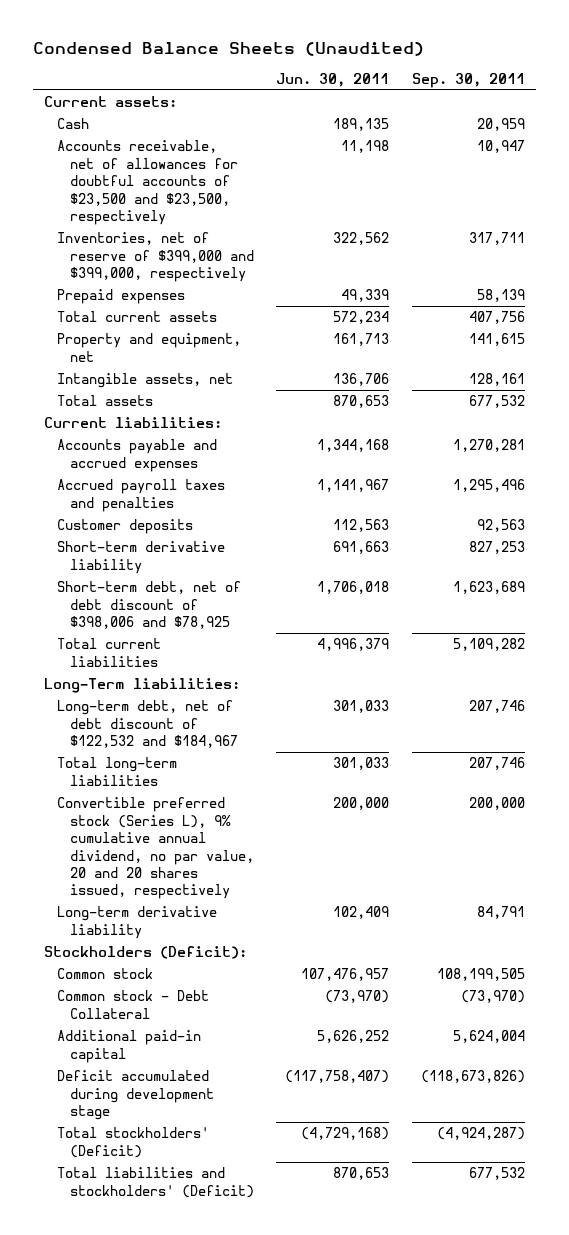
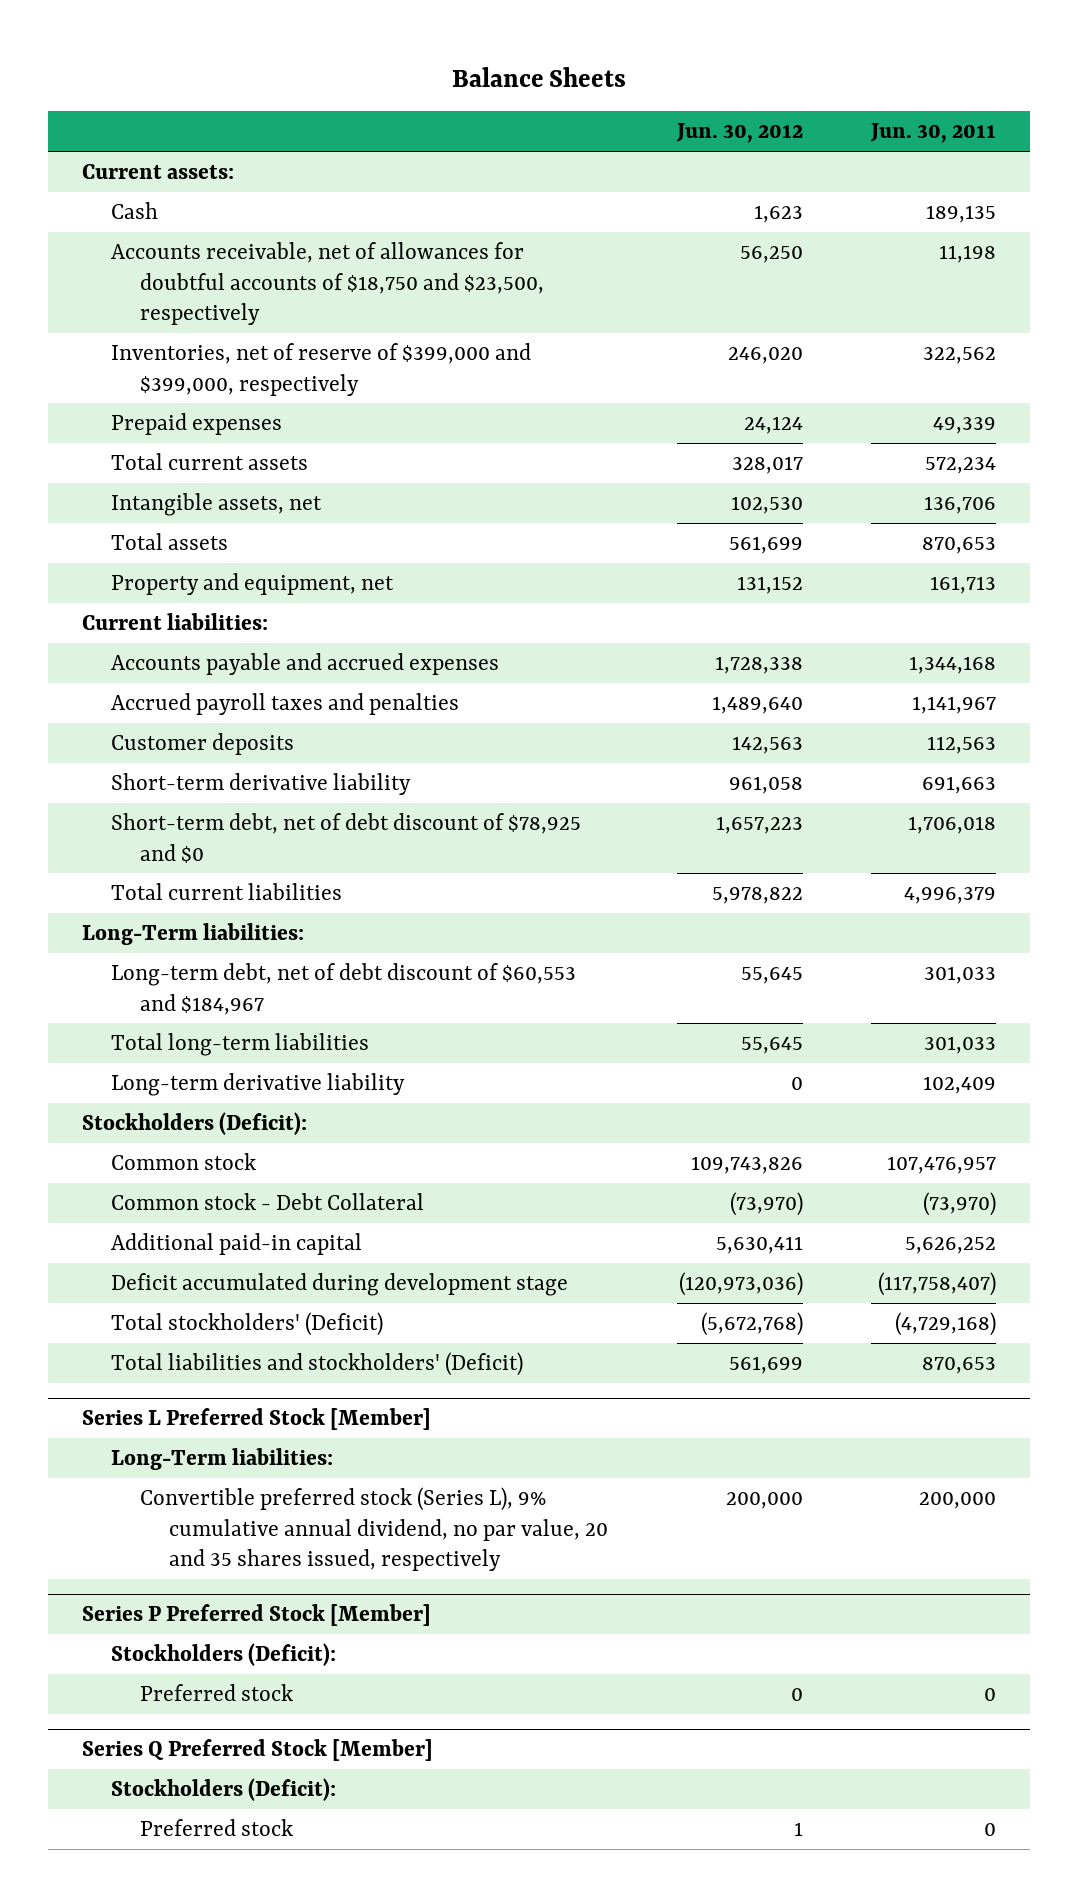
- Condensed Balance Sheets (Unaudited)
+ Balance Sheets
- | Jun. 30, 2011 | Sep. 30, 2011
+ | Jun. 30, 2012 | Jun. 30, 2011
- Accounts receivable, net of allowances for doubtful accounts of $23,500 and $23,500, respectively | 11,198 | 10,947
+ Accounts receivable, net of allowances for doubtful accounts of $18,750 and $23,500, respectively | 56,250 | 11,198
moved down: Property and equipment, net | 131,152 | 161,713
- Short-term debt, net of debt discount of $398,006 and $78,925 | 1,706,018 | 1,623,689
+ Short-term debt, net of debt discount of $78,925 and $0 | 1,657,223 | 1,706,018
- Long-term debt, net of debt discount of $122,532 and $184,967 | 301,033 | 207,746
+ Long-term debt, net of debt discount of $60,553 and $184,967 | 55,645 | 301,033
- Convertible preferred stock (Series L), 9% cumulative annual dividend, no par value, 20 and 20 shares issued, respectively | 200,000 | 200,000
+ Series L Preferred Stock [Member]
+ Long-Term liabilities:
+ Convertible preferred stock (Series L), 9% cumulative annual dividend, no par value, 20 and 35 shares issued, respectively | 200,000 | 200,000
+ Series P Preferred Stock [Member]
+ Stockholders (Deficit):
+ Preferred stock | 0 | 0
+ Series Q Preferred Stock [Member]
+ Stockholders (Deficit):
+ Preferred stock | 1 | 0

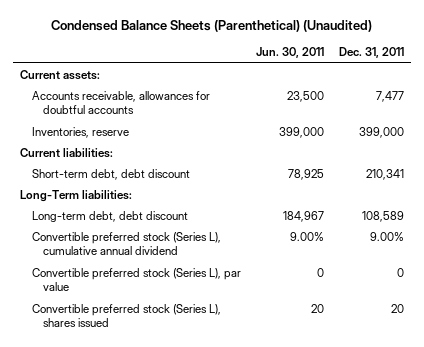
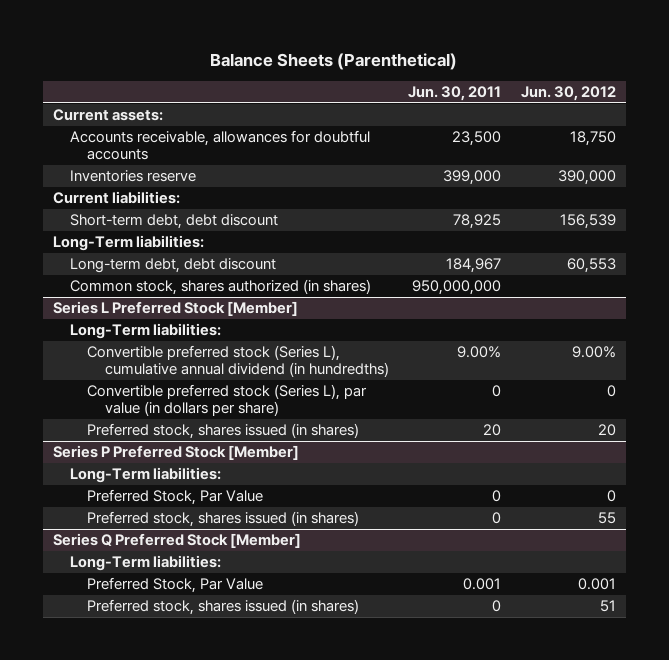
- Condensed Balance Sheets (Parenthetical) (Unaudited)
+ Balance Sheets (Parenthetical)
- | Jun. 30, 2011 | Dec. 31, 2011
+ | Jun. 30, 2011 | Jun. 30, 2012
- Inventories, reserve | 399,000 | 399,000
+ Inventories reserve | 399,000 | 390,000
- Convertible preferred stock (Series L), cumulative annual dividend | 9.00% | 9.00%
- Convertible preferred stock (Series L), par value | 0 | 0
- Convertible preferred stock (Series L), shares issued | 20 | 20
+ Common stock, shares authorized (in shares) | 950,000,000 |
+ Series L Preferred Stock [Member]
+ Long-Term liabilities:
+ Convertible preferred stock (Series L), cumulative annual dividend (in hundredths) | 9.00% | 9.00%
+ Convertible preferred stock (Series L), par value (in dollars per share) | 0 | 0
+ Preferred stock, shares issued (in shares) | 20 | 20
+ Series P Preferred Stock [Member]
+ Long-Term liabilities:
+ Preferred Stock, Par Value | 0 | 0
+ Preferred stock, shares issued (in shares) | 0 | 55
+ Series Q Preferred Stock [Member]
+ Long-Term liabilities:
+ Preferred Stock, Par Value | 0.001 | 0.001
+ Preferred stock, shares issued (in shares) | 0 | 51

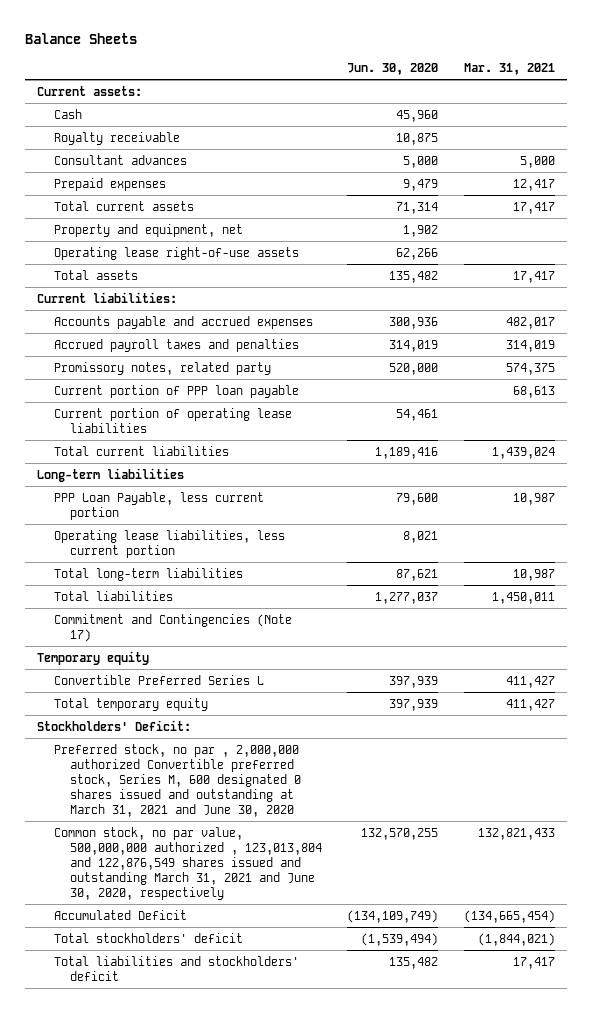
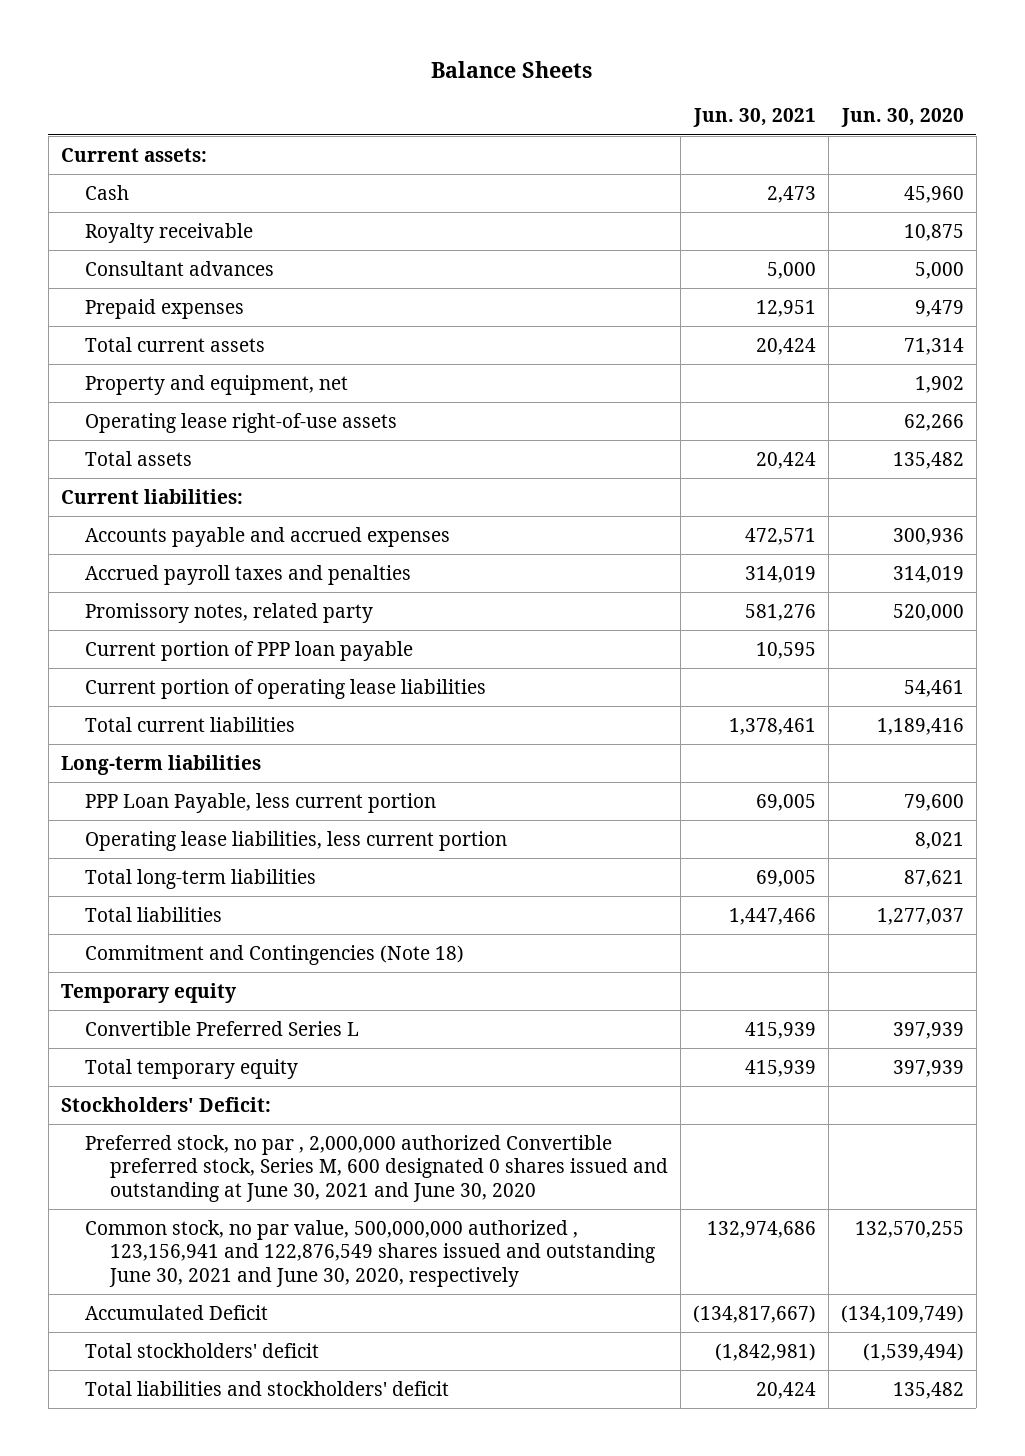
- | Jun. 30, 2020 | Mar. 31, 2021
+ | Jun. 30, 2021 | Jun. 30, 2020
- Commitment and Contingencies (Note 17)
+ Commitment and Contingencies (Note 18)
- Preferred stock, no par , 2,000,000 authorized Convertible preferred stock, Series M, 600 designated 0 shares issued and outstanding at March 31, 2021 and June 30, 2020
- Common stock, no par value, 500,000,000 authorized , 123,013,804 and 122,876,549 shares issued and outstanding March 31, 2021 and June 30, 2020, respectively | 132,570,255 | 132,821,433
+ Preferred stock, no par , 2,000,000 authorized Convertible preferred stock, Series M, 600 designated 0 shares issued and outstanding at June 30, 2021 and June 30, 2020
+ Common stock, no par value, 500,000,000 authorized , 123,156,941 and 122,876,549 shares issued and outstanding June 30, 2021 and June 30, 2020, respectively | 132,974,686 | 132,570,255

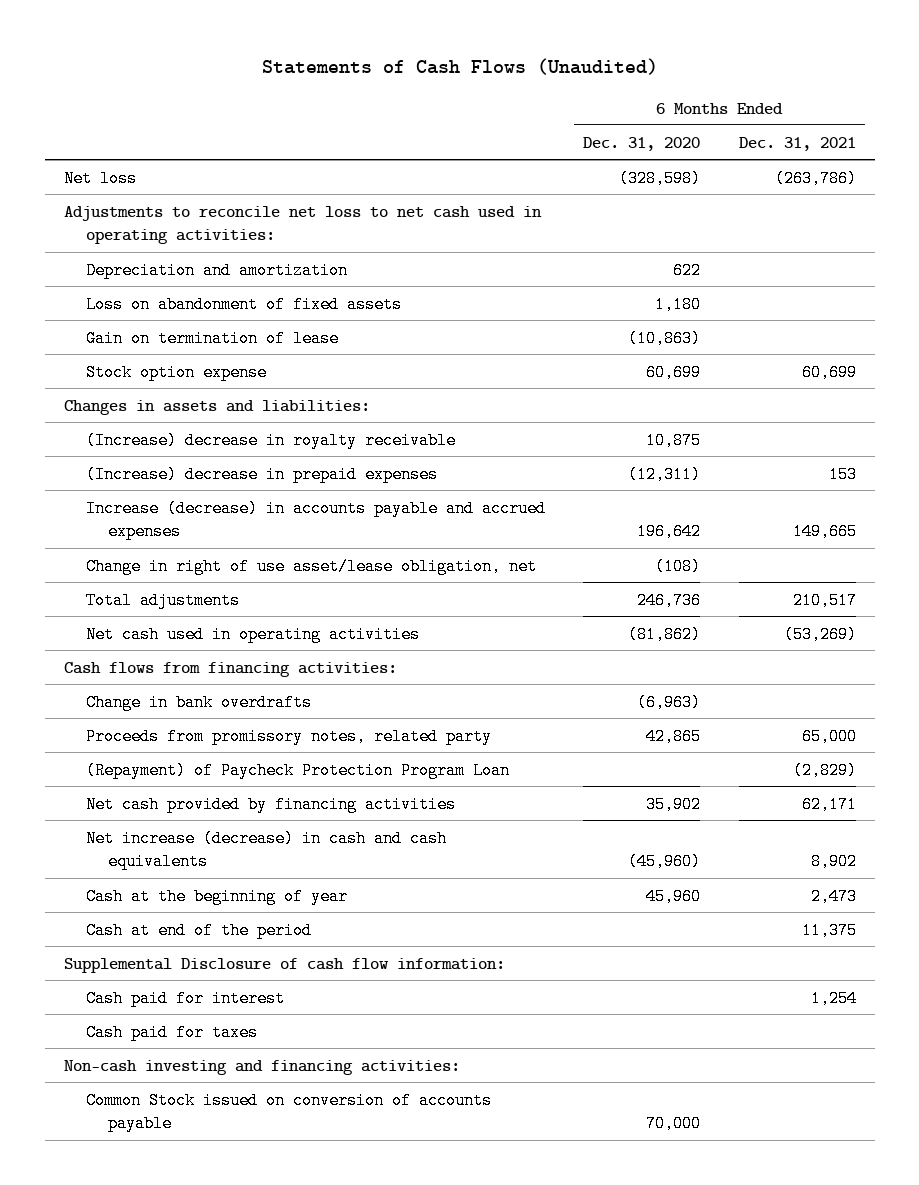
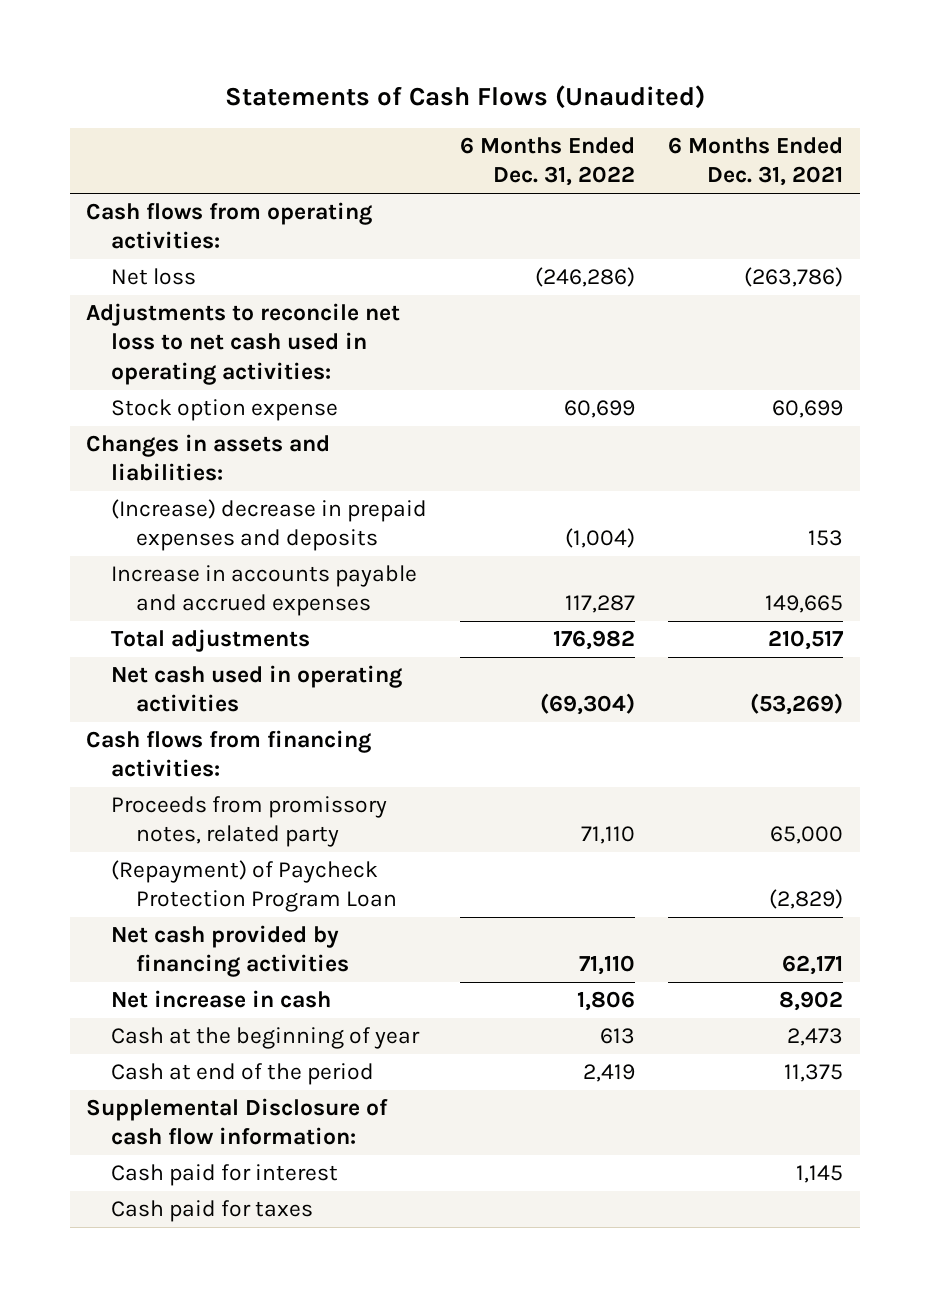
- | 6 Months Ended Dec. 31, 2020 | 6 Months Ended Dec. 31, 2021
+ | 6 Months Ended Dec. 31, 2022 | 6 Months Ended Dec. 31, 2021
+ Cash flows from operating activities:
- Depreciation and amortization | 622 |
- Loss on abandonment of fixed assets | 1,180 |
- Gain on termination of lease | (10,863) |
- (Increase) decrease in royalty receivable | 10,875 |
- (Increase) decrease in prepaid expenses | (12,311) | 153
- Increase (decrease) in accounts payable and accrued expenses | 196,642 | 149,665
- Change in right of use asset/lease obligation, net | (108) |
+ (Increase) decrease in prepaid expenses and deposits | (1,004) | 153
+ Increase in accounts payable and accrued expenses | 117,287 | 149,665
- Change in bank overdrafts | (6,963) |
- Net increase (decrease) in cash and cash equivalents | (45,960) | 8,902
+ Net increase in cash | 1,806 | 8,902
- Cash paid for interest | | 1,254
+ Cash paid for interest | | 1,145
- Non-cash investing and financing activities:
- Common Stock issued on conversion of accounts payable | 70,000 |

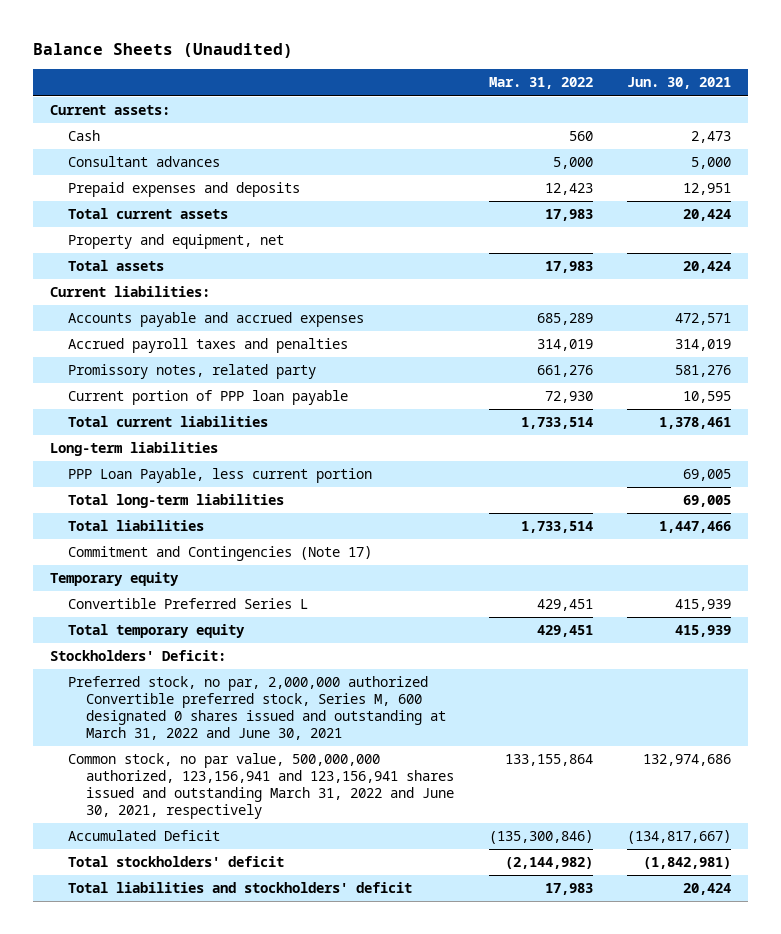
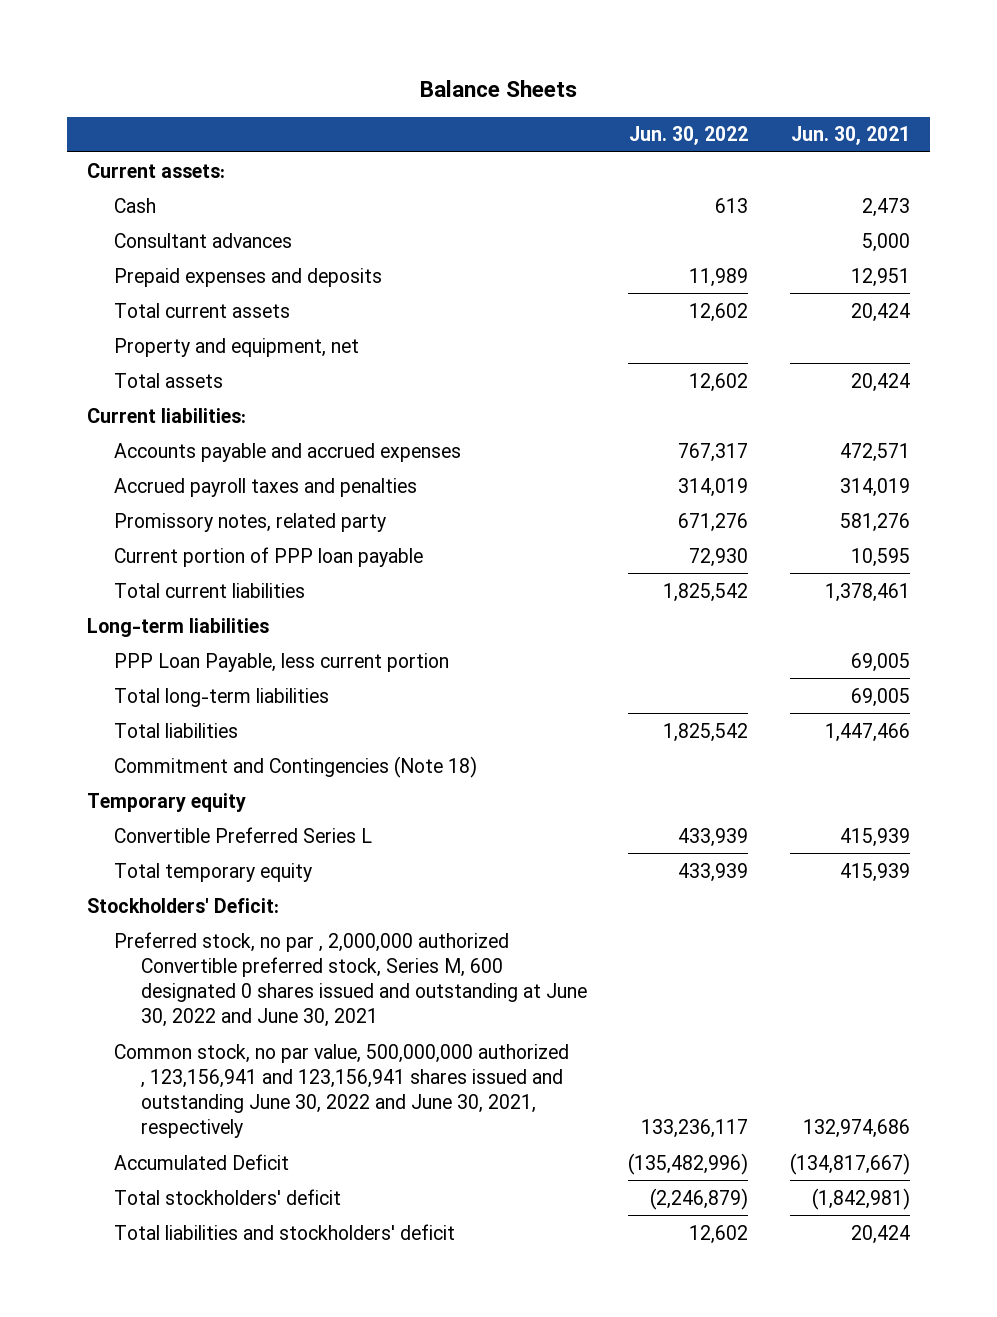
- Balance Sheets (Unaudited)
+ Balance Sheets
- | Mar. 31, 2022 | Jun. 30, 2021
+ | Jun. 30, 2022 | Jun. 30, 2021
- Commitment and Contingencies (Note 17)
+ Commitment and Contingencies (Note 18)
- Preferred stock, no par, 2,000,000 authorized Convertible preferred stock, Series M, 600 designated 0 shares issued and outstanding at March 31, 2022 and June 30, 2021
- Common stock, no par value, 500,000,000 authorized, 123,156,941 and 123,156,941 shares issued and outstanding March 31, 2022 and June 30, 2021, respectively | 133,155,864 | 132,974,686
+ Preferred stock, no par , 2,000,000 authorized Convertible preferred stock, Series M, 600 designated 0 shares issued and outstanding at June 30, 2022 and June 30, 2021
+ Common stock, no par value, 500,000,000 authorized , 123,156,941 and 123,156,941 shares issued and outstanding June 30, 2022 and June 30, 2021, respectively | 133,236,117 | 132,974,686

